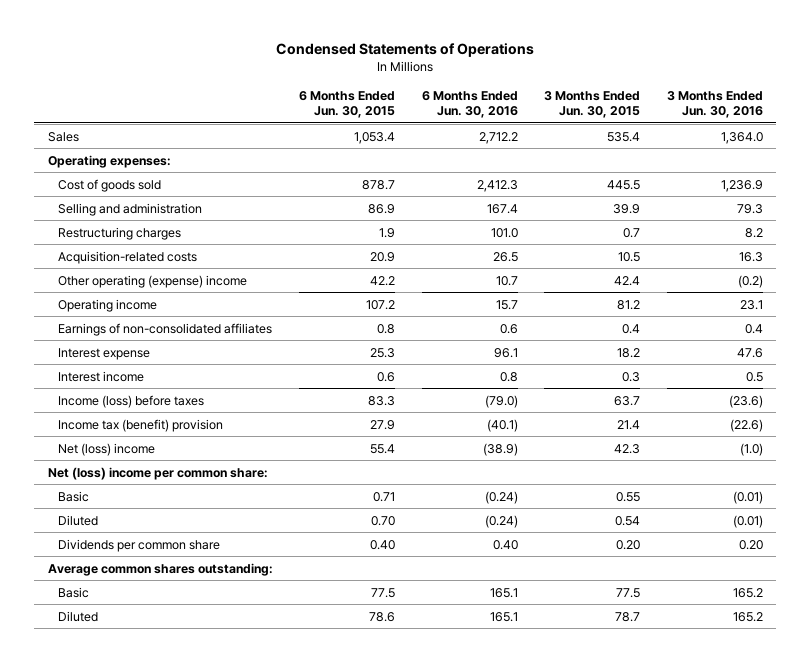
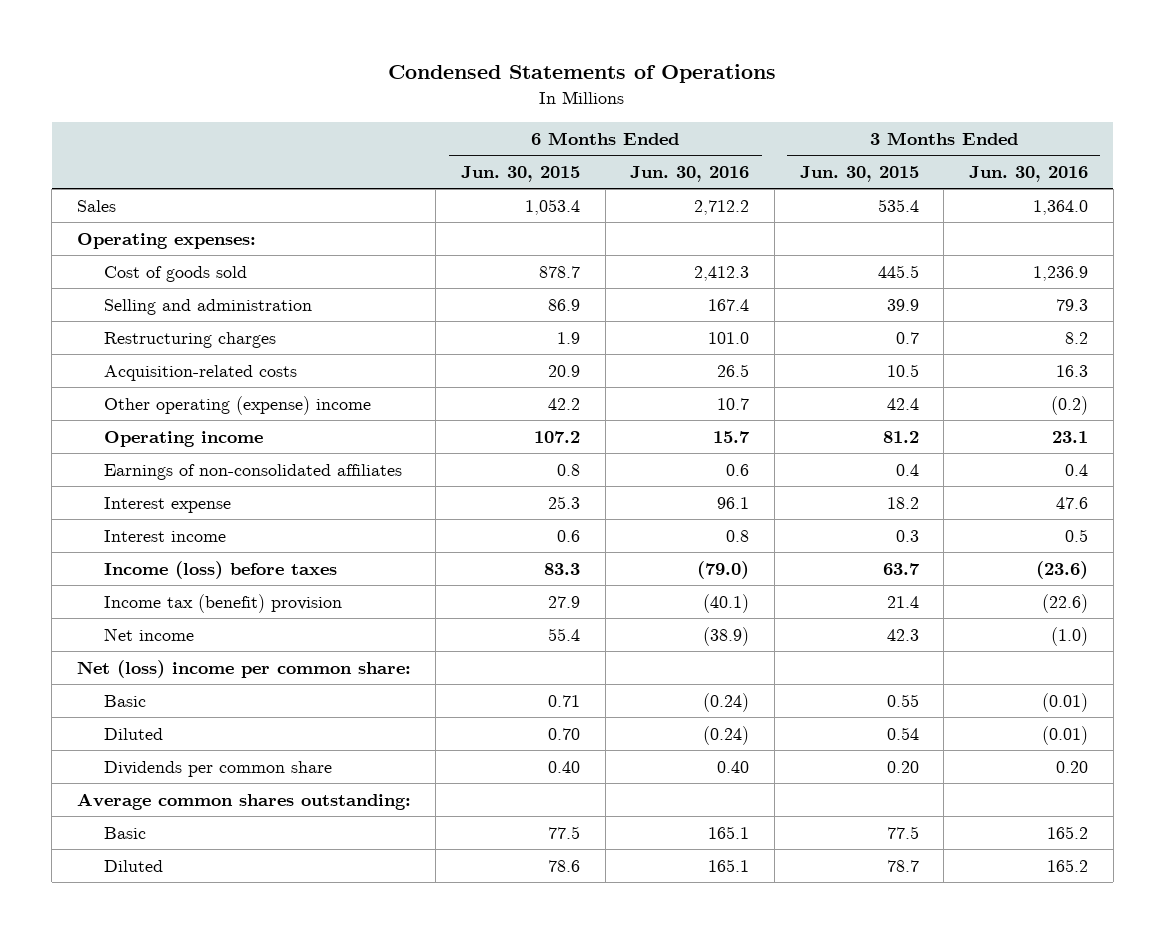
- Net (loss) income | 55.4 | (38.9) | 42.3 | (1.0)
+ Net income | 55.4 | (38.9) | 42.3 | (1.0)

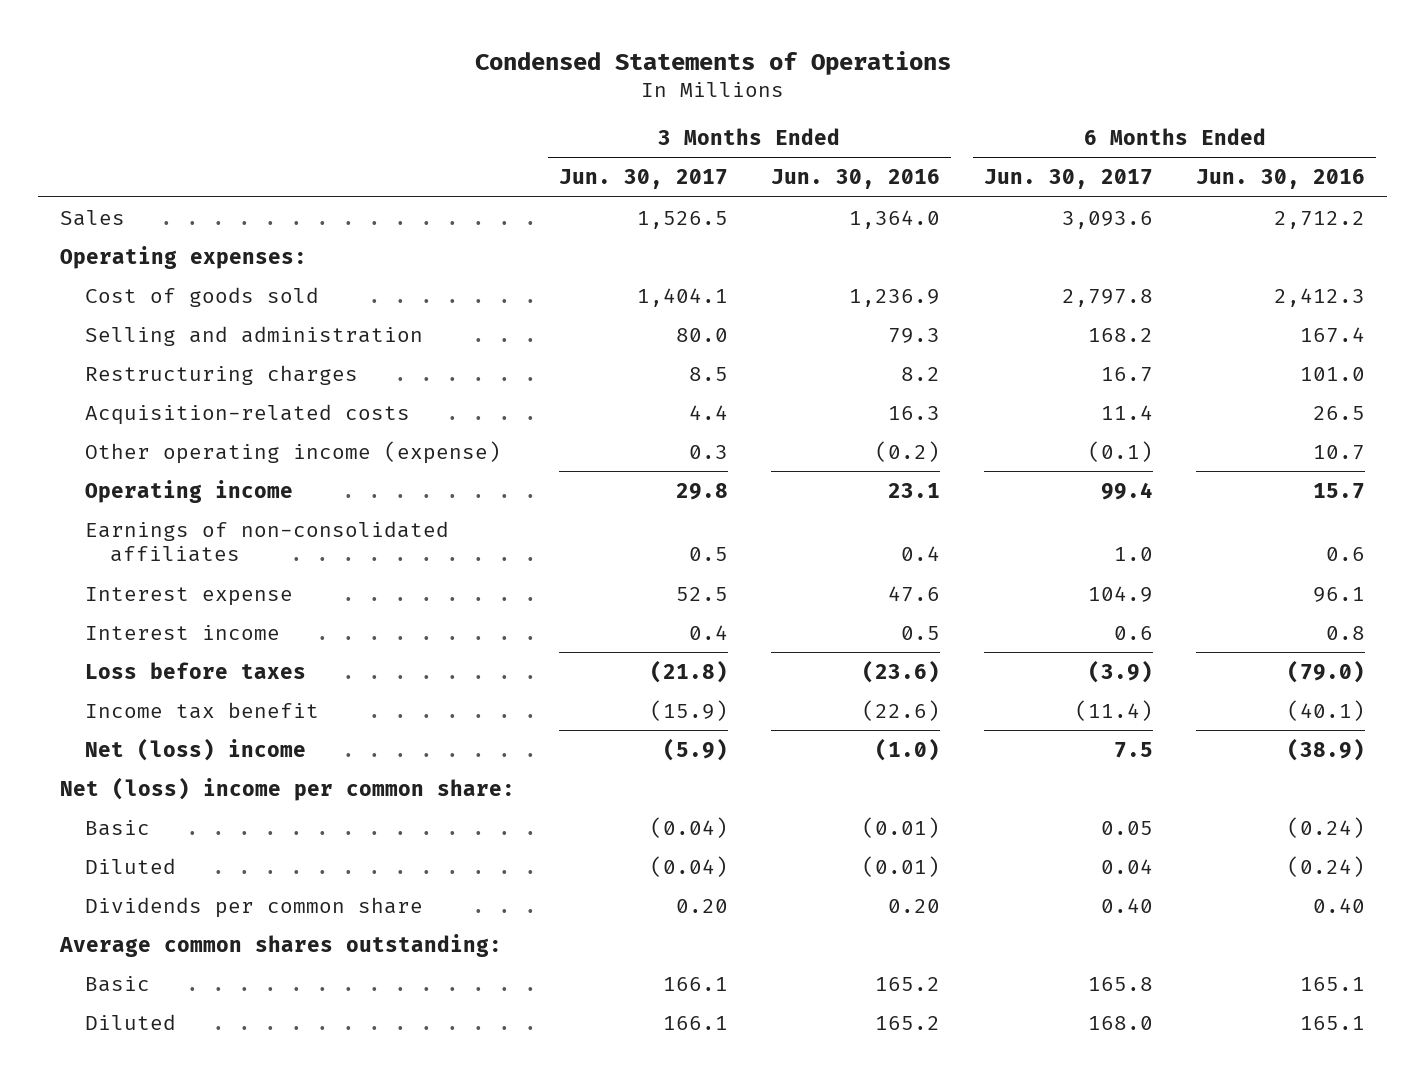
- | 6 Months Ended Jun. 30, 2015 | 6 Months Ended Jun. 30, 2016 | 3 Months Ended Jun. 30, 2015 | 3 Months Ended Jun. 30, 2016
+ | 3 Months Ended Jun. 30, 2017 | 3 Months Ended Jun. 30, 2016 | 6 Months Ended Jun. 30, 2017 | 6 Months Ended Jun. 30, 2016
- Other operating (expense) income | 42.2 | 10.7 | 42.4 | (0.2)
+ Other operating income (expense) | 0.3 | (0.2) | (0.1) | 10.7
- Income (loss) before taxes | 83.3 | (79.0) | 63.7 | (23.6)
- Income tax (benefit) provision | 27.9 | (40.1) | 21.4 | (22.6)
- Net income | 55.4 | (38.9) | 42.3 | (1.0)
+ Loss before taxes | (21.8) | (23.6) | (3.9) | (79.0)
+ Income tax benefit | (15.9) | (22.6) | (11.4) | (40.1)
+ Net (loss) income | (5.9) | (1.0) | 7.5 | (38.9)

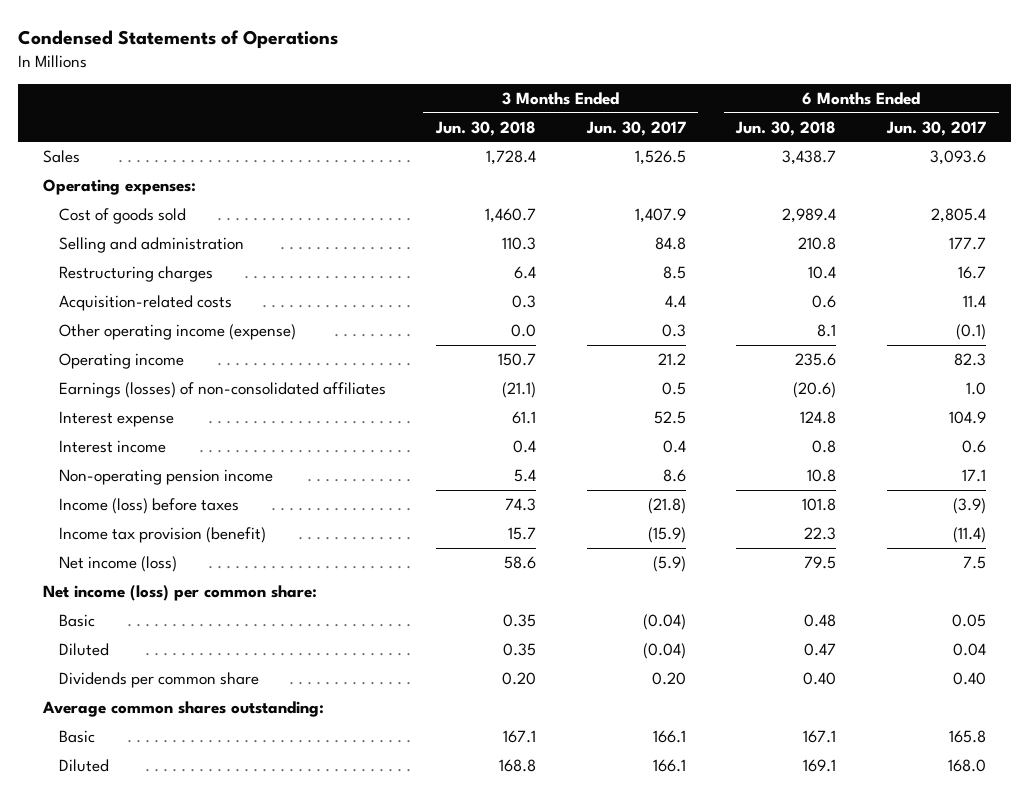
- | 3 Months Ended Jun. 30, 2017 | 3 Months Ended Jun. 30, 2016 | 6 Months Ended Jun. 30, 2017 | 6 Months Ended Jun. 30, 2016
+ | 3 Months Ended Jun. 30, 2018 | 3 Months Ended Jun. 30, 2017 | 6 Months Ended Jun. 30, 2018 | 6 Months Ended Jun. 30, 2017
- Cost of goods sold | 1,404.1 | 1,236.9 | 2,797.8 | 2,412.3
- Selling and administration | 80.0 | 79.3 | 168.2 | 167.4
+ Cost of goods sold | 1,460.7 | 1,407.9 | 2,989.4 | 2,805.4
+ Selling and administration | 110.3 | 84.8 | 210.8 | 177.7
- Operating income | 29.8 | 23.1 | 99.4 | 15.7
- Earnings of non-consolidated affiliates | 0.5 | 0.4 | 1.0 | 0.6
+ Operating income | 150.7 | 21.2 | 235.6 | 82.3
+ Earnings (losses) of non-consolidated affiliates | (21.1) | 0.5 | (20.6) | 1.0
- Loss before taxes | (21.8) | (23.6) | (3.9) | (79.0)
- Income tax benefit | (15.9) | (22.6) | (11.4) | (40.1)
- Net (loss) income | (5.9) | (1.0) | 7.5 | (38.9)
- Net (loss) income per common share:
+ Non-operating pension income | 5.4 | 8.6 | 10.8 | 17.1
+ Income (loss) before taxes | 74.3 | (21.8) | 101.8 | (3.9)
+ Income tax provision (benefit) | 15.7 | (15.9) | 22.3 | (11.4)
+ Net income (loss) | 58.6 | (5.9) | 79.5 | 7.5
+ Net income (loss) per common share:

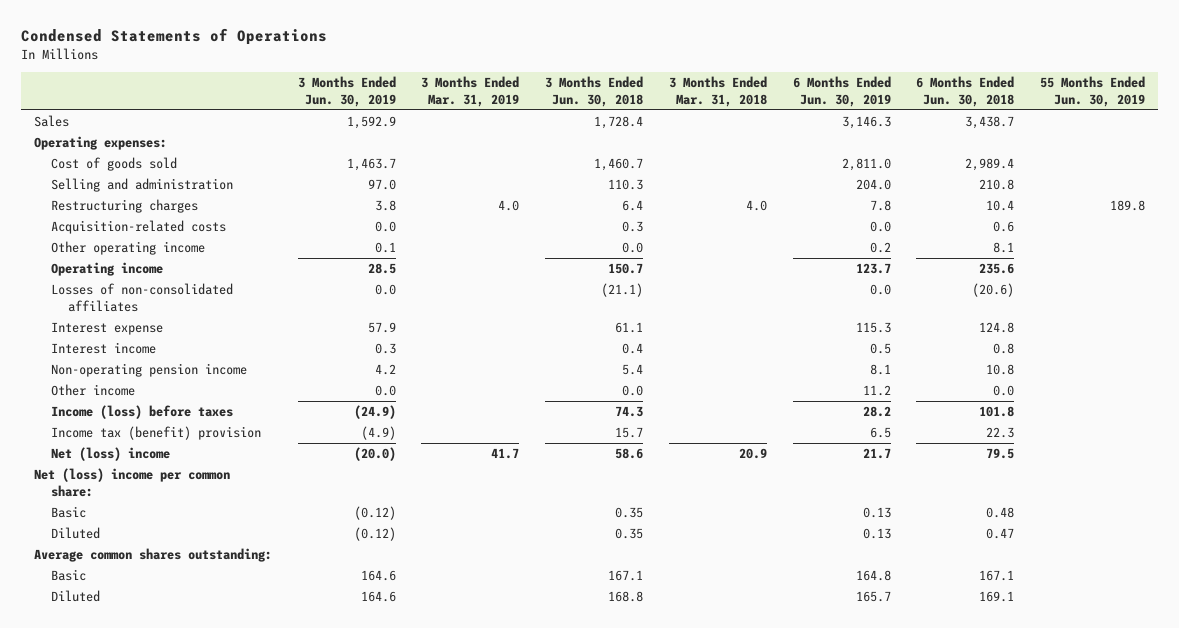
- | 3 Months Ended Jun. 30, 2018 | 3 Months Ended Jun. 30, 2017 | 6 Months Ended Jun. 30, 2018 | 6 Months Ended Jun. 30, 2017
+ | 3 Months Ended Jun. 30, 2019 | 3 Months Ended Mar. 31, 2019 | 3 Months Ended Jun. 30, 2018 | 3 Months Ended Mar. 31, 2018 | 6 Months Ended Jun. 30, 2019 | 6 Months Ended Jun. 30, 2018 | 55 Months Ended Jun. 30, 2019
- Other operating income (expense) | 0.0 | 0.3 | 8.1 | (0.1)
+ Other operating income | 0.1 | | 0.0 | | 0.2 | 8.1 |
- Earnings (losses) of non-consolidated affiliates | (21.1) | 0.5 | (20.6) | 1.0
+ Losses of non-consolidated affiliates | 0.0 | | (21.1) | | 0.0 | (20.6) |
+ Other income | 0.0 | | 0.0 | | 11.2 | 0.0 |
- Income tax provision (benefit) | 15.7 | (15.9) | 22.3 | (11.4)
- Net income (loss) | 58.6 | (5.9) | 79.5 | 7.5
- Net income (loss) per common share:
+ Income tax (benefit) provision | (4.9) | | 15.7 | | 6.5 | 22.3 |
+ Net (loss) income | (20.0) | 41.7 | 58.6 | 20.9 | 21.7 | 79.5 |
+ Net (loss) income per common share:
- Dividends per common share | 0.20 | 0.20 | 0.40 | 0.40

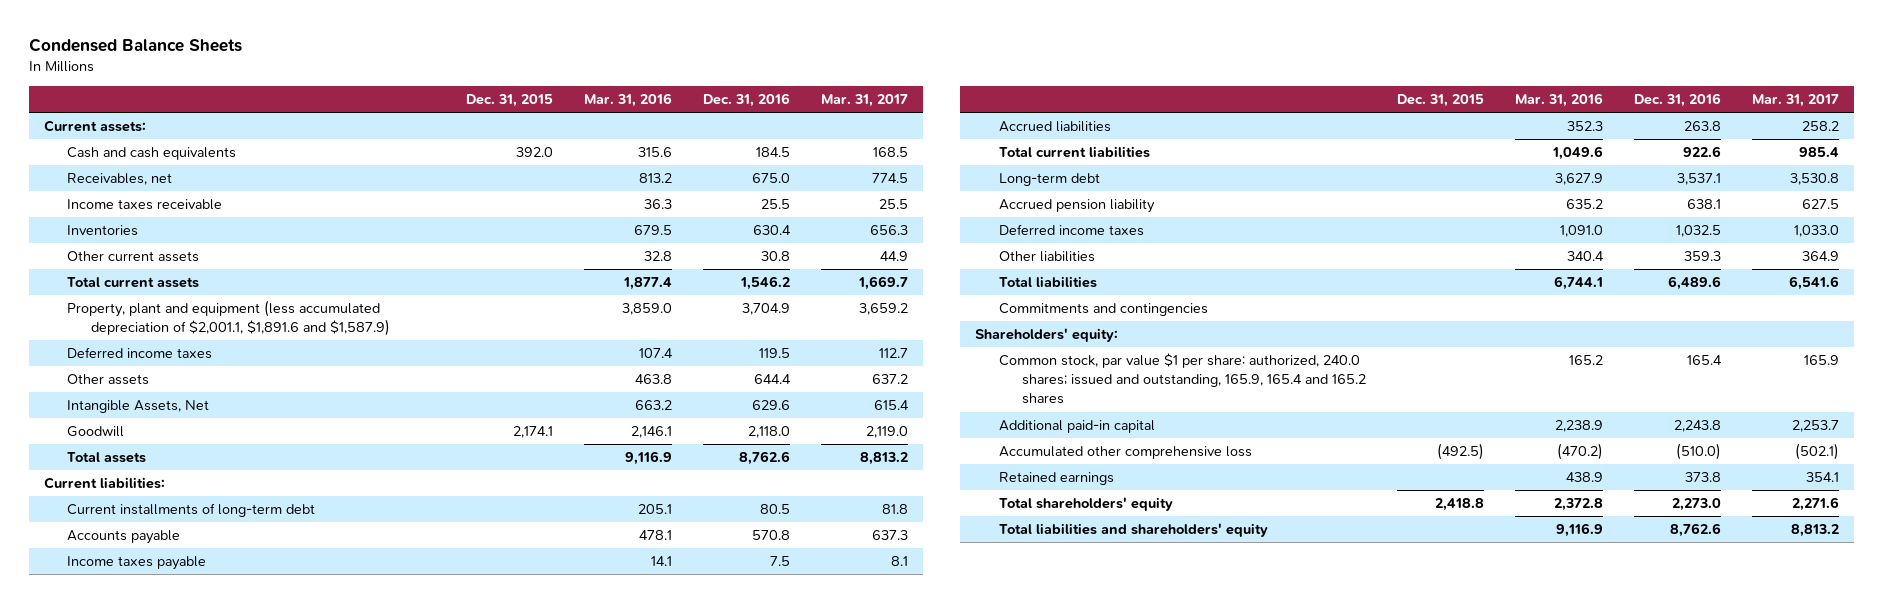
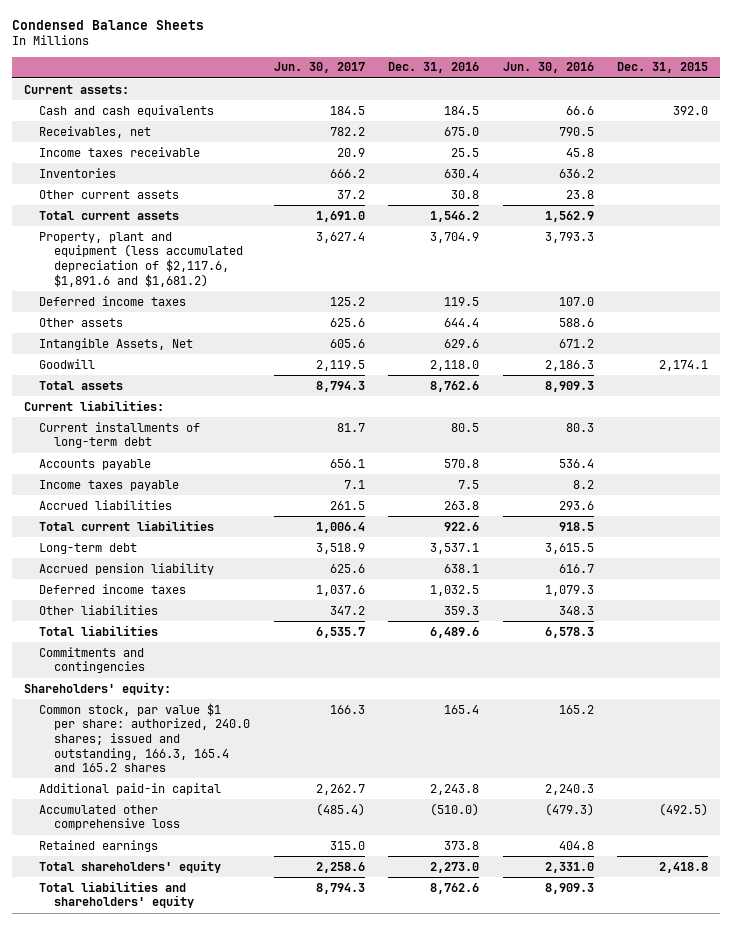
- | Dec. 31, 2015 | Mar. 31, 2016 | Dec. 31, 2016 | Mar. 31, 2017
+ | Jun. 30, 2017 | Dec. 31, 2016 | Jun. 30, 2016 | Dec. 31, 2015
- Property, plant and equipment (less accumulated depreciation of $2,001.1, $1,891.6 and $1,587.9) | | 3,859.0 | 3,704.9 | 3,659.2
+ Property, plant and equipment (less accumulated depreciation of $2,117.6, $1,891.6 and $1,681.2) | 3,627.4 | 3,704.9 | 3,793.3 |
- Common stock, par value $1 per share: authorized, 240.0 shares; issued and outstanding, 165.9, 165.4 and 165.2 shares | | 165.2 | 165.4 | 165.9
+ Common stock, par value $1 per share: authorized, 240.0 shares; issued and outstanding, 166.3, 165.4 and 165.2 shares | 166.3 | 165.4 | 165.2 |

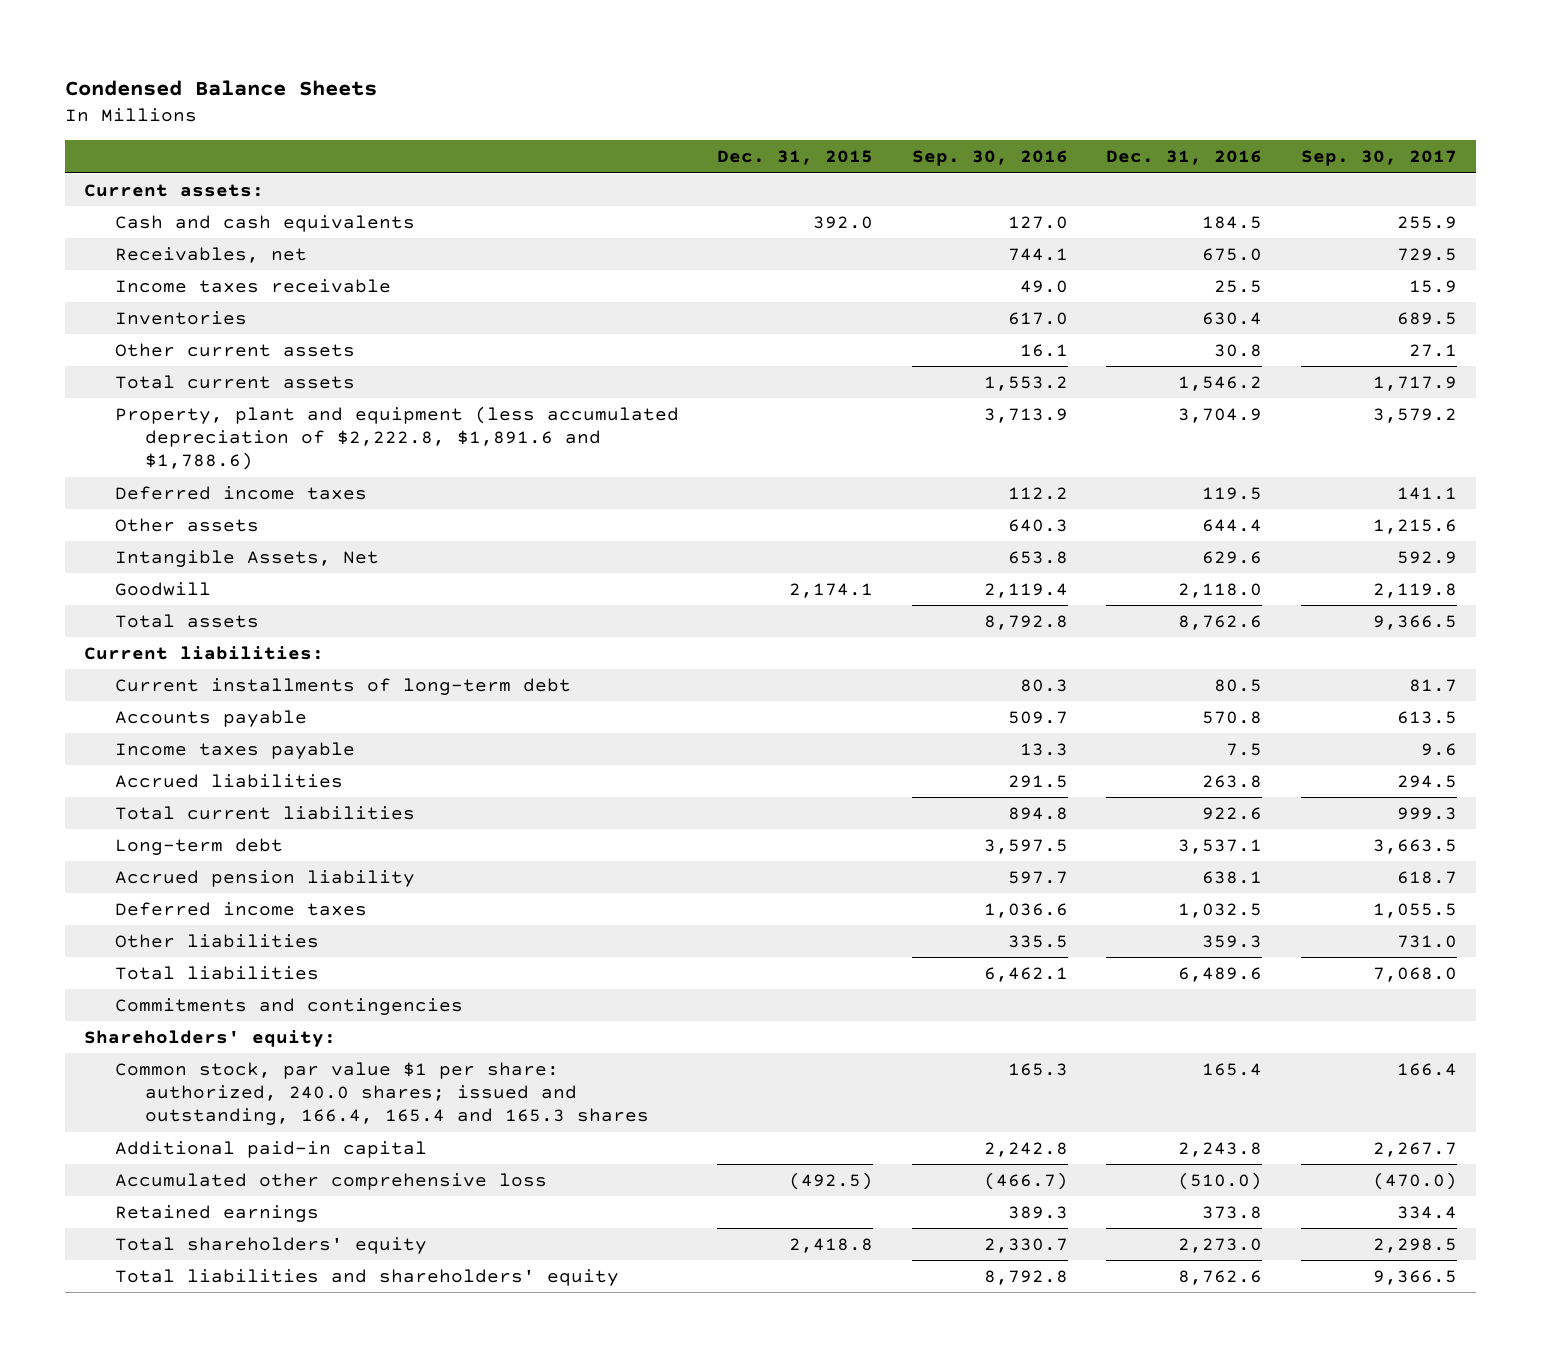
- | Jun. 30, 2017 | Dec. 31, 2016 | Jun. 30, 2016 | Dec. 31, 2015
+ | Dec. 31, 2015 | Sep. 30, 2016 | Dec. 31, 2016 | Sep. 30, 2017
- Property, plant and equipment (less accumulated depreciation of $2,117.6, $1,891.6 and $1,681.2) | 3,627.4 | 3,704.9 | 3,793.3 |
+ Property, plant and equipment (less accumulated depreciation of $2,222.8, $1,891.6 and $1,788.6) | | 3,713.9 | 3,704.9 | 3,579.2
- Common stock, par value $1 per share: authorized, 240.0 shares; issued and outstanding, 166.3, 165.4 and 165.2 shares | 166.3 | 165.4 | 165.2 |
+ Common stock, par value $1 per share: authorized, 240.0 shares; issued and outstanding, 166.4, 165.4 and 165.3 shares | | 165.3 | 165.4 | 166.4

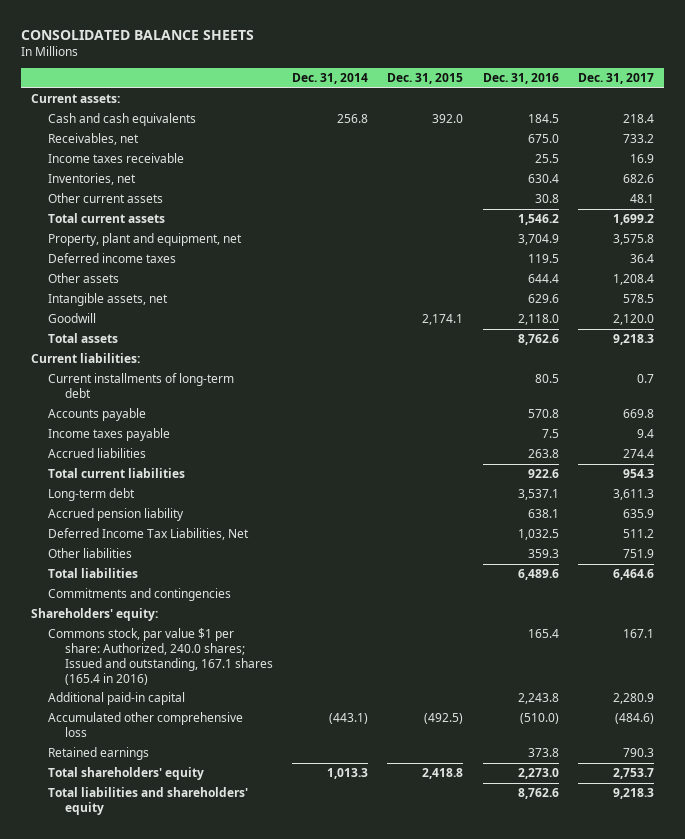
- Condensed Balance Sheets
+ CONSOLIDATED BALANCE SHEETS
- | Dec. 31, 2015 | Sep. 30, 2016 | Dec. 31, 2016 | Sep. 30, 2017
+ | Dec. 31, 2014 | Dec. 31, 2015 | Dec. 31, 2016 | Dec. 31, 2017
- Inventories | | 617.0 | 630.4 | 689.5
+ Inventories, net | | | 630.4 | 682.6
- Property, plant and equipment (less accumulated depreciation of $2,222.8, $1,891.6 and $1,788.6) | | 3,713.9 | 3,704.9 | 3,579.2
+ Property, plant and equipment, net | | | 3,704.9 | 3,575.8
- Intangible Assets, Net | | 653.8 | 629.6 | 592.9
+ Intangible assets, net | | | 629.6 | 578.5
- Deferred income taxes | | 1,036.6 | 1,032.5 | 1,055.5
+ Deferred Income Tax Liabilities, Net | | | 1,032.5 | 511.2
- Common stock, par value $1 per share: authorized, 240.0 shares; issued and outstanding, 166.4, 165.4 and 165.3 shares | | 165.3 | 165.4 | 166.4
+ Commons stock, par value $1 per share: Authorized, 240.0 shares; Issued and outstanding, 167.1 shares (165.4 in 2016) | | | 165.4 | 167.1

